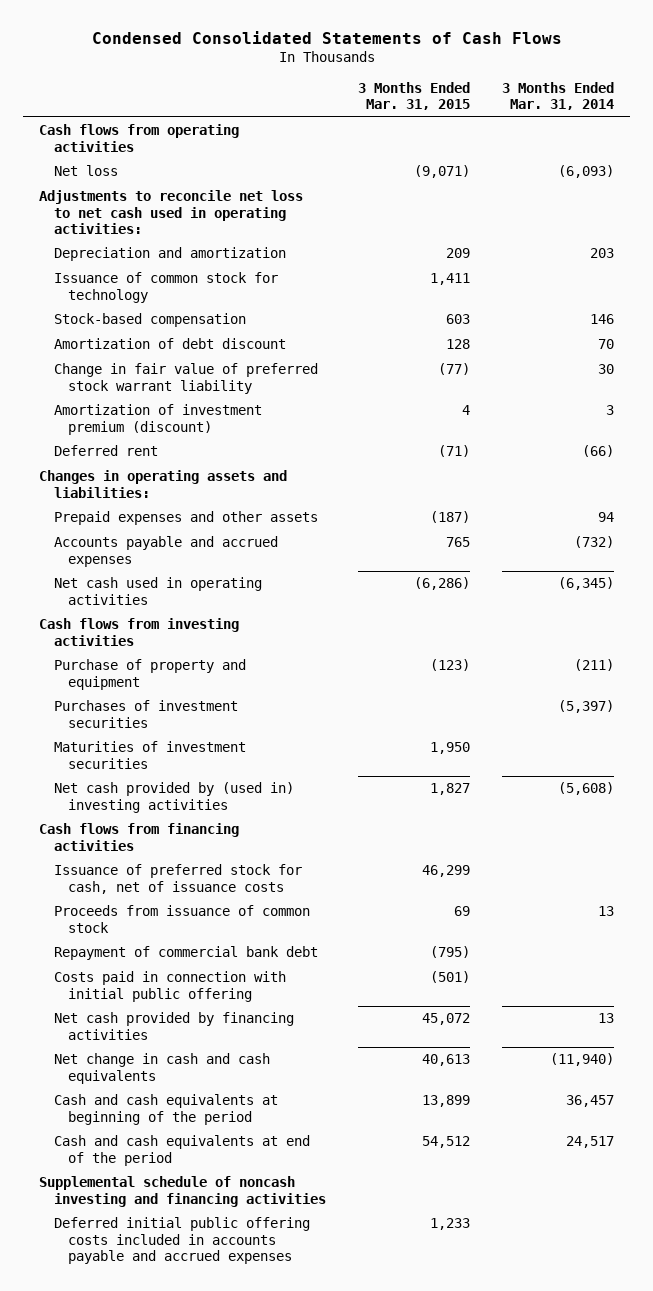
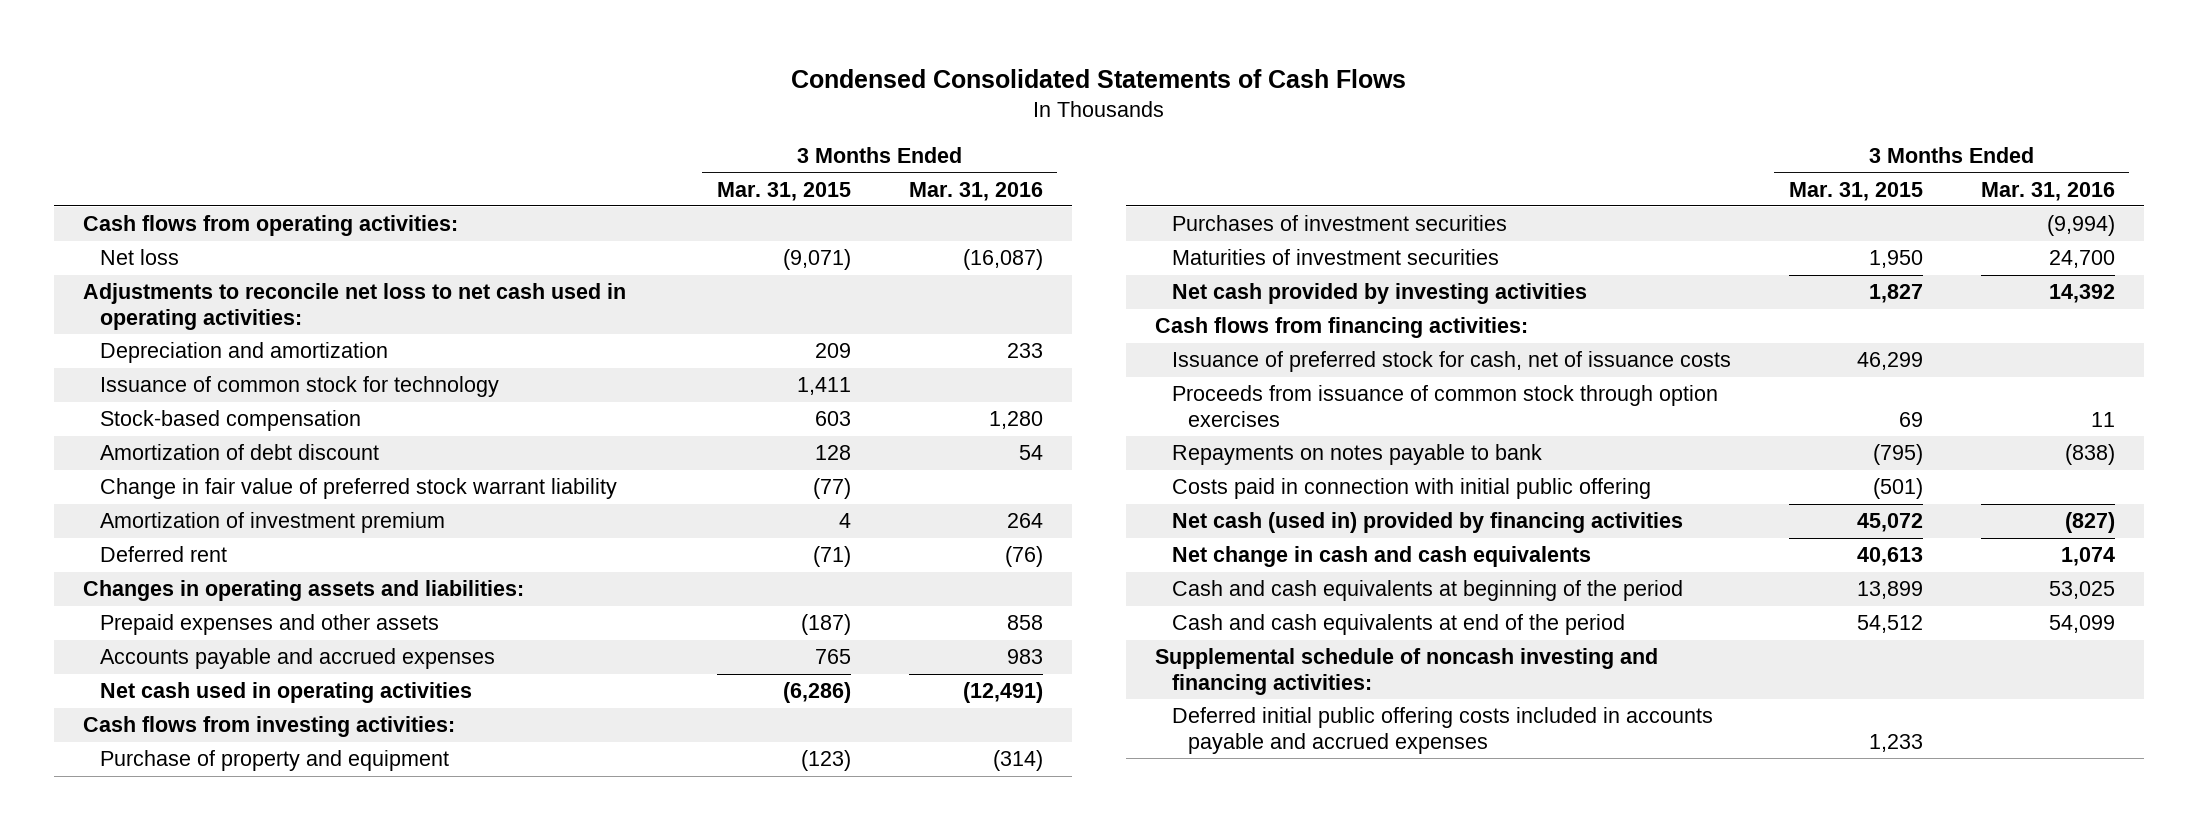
- | 3 Months Ended Mar. 31, 2015 | 3 Months Ended Mar. 31, 2014
+ | 3 Months Ended Mar. 31, 2015 | 3 Months Ended Mar. 31, 2016
- Cash flows from operating activities
+ Cash flows from operating activities:
- Amortization of investment premium (discount) | 4 | 3
+ Amortization of investment premium | 4 | 264
- Cash flows from investing activities
+ Cash flows from investing activities:
- Net cash provided by (used in) investing activities | 1,827 | (5,608)
- Cash flows from financing activities
+ Net cash provided by investing activities | 1,827 | 14,392
+ Cash flows from financing activities:
- Proceeds from issuance of common stock | 69 | 13
- Repayment of commercial bank debt | (795) |
+ Proceeds from issuance of common stock through option exercises | 69 | 11
+ Repayments on notes payable to bank | (795) | (838)
- Net cash provided by financing activities | 45,072 | 13
+ Net cash (used in) provided by financing activities | 45,072 | (827)
- Supplemental schedule of noncash investing and financing activities
+ Supplemental schedule of noncash investing and financing activities:

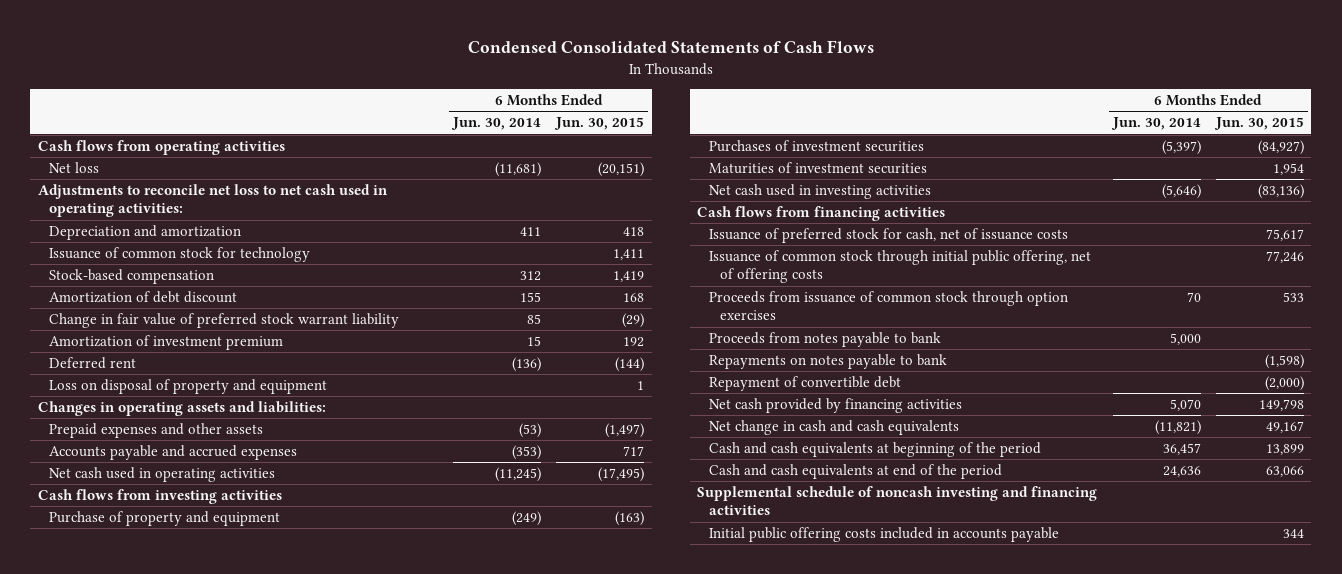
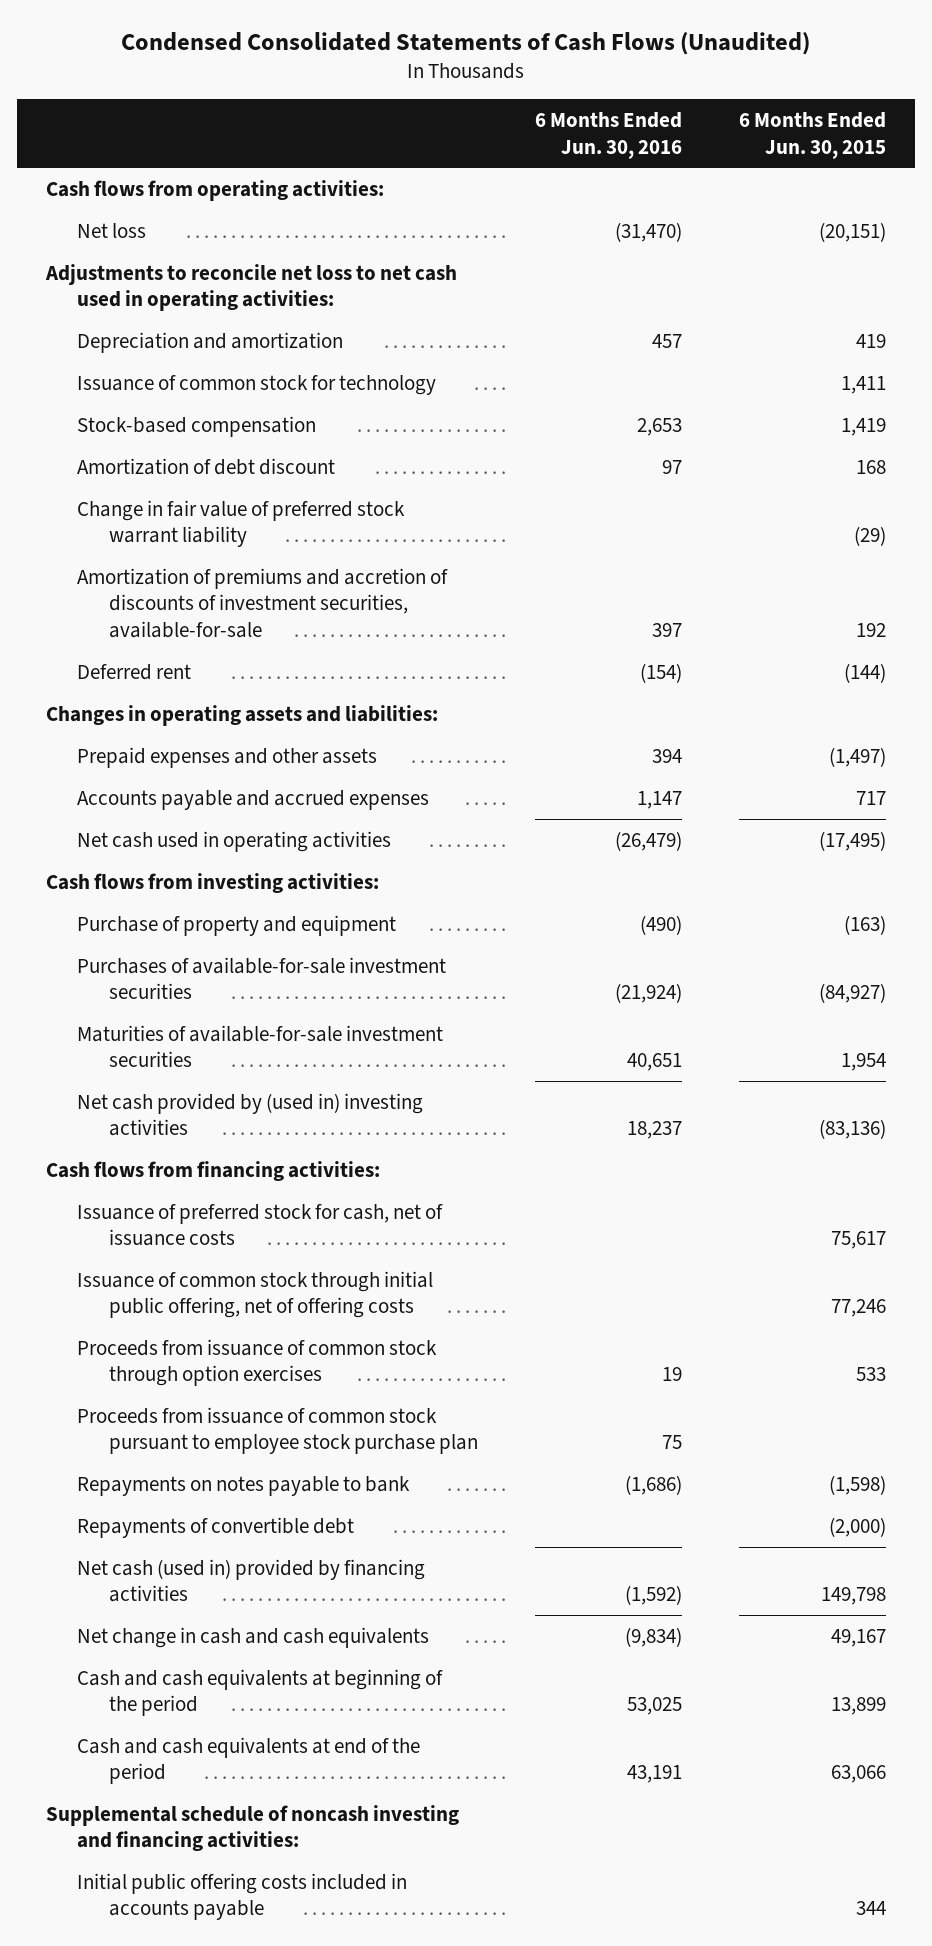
- Condensed Consolidated Statements of Cash Flows
+ Condensed Consolidated Statements of Cash Flows (Unaudited)
- | 6 Months Ended Jun. 30, 2014 | 6 Months Ended Jun. 30, 2015
+ | 6 Months Ended Jun. 30, 2016 | 6 Months Ended Jun. 30, 2015
- Cash flows from operating activities
+ Cash flows from operating activities:
- Depreciation and amortization | 411 | 418
+ Depreciation and amortization | 457 | 419
- Amortization of investment premium | 15 | 192
+ Amortization of premiums and accretion of discounts of investment securities, available-for-sale | 397 | 192
- Loss on disposal of property and equipment | | 1
- Cash flows from investing activities
+ Cash flows from investing activities:
- Purchases of investment securities | (5,397) | (84,927)
- Maturities of investment securities | | 1,954
- Net cash used in investing activities | (5,646) | (83,136)
- Cash flows from financing activities
+ Purchases of available-for-sale investment securities | (21,924) | (84,927)
+ Maturities of available-for-sale investment securities | 40,651 | 1,954
+ Net cash provided by (used in) investing activities | 18,237 | (83,136)
+ Cash flows from financing activities:
- Proceeds from notes payable to bank | 5,000 |
+ Proceeds from issuance of common stock pursuant to employee stock purchase plan | 75 |
- Repayment of convertible debt | | (2,000)
- Net cash provided by financing activities | 5,070 | 149,798
+ Repayments of convertible debt | | (2,000)
+ Net cash (used in) provided by financing activities | (1,592) | 149,798
- Supplemental schedule of noncash investing and financing activities
+ Supplemental schedule of noncash investing and financing activities:

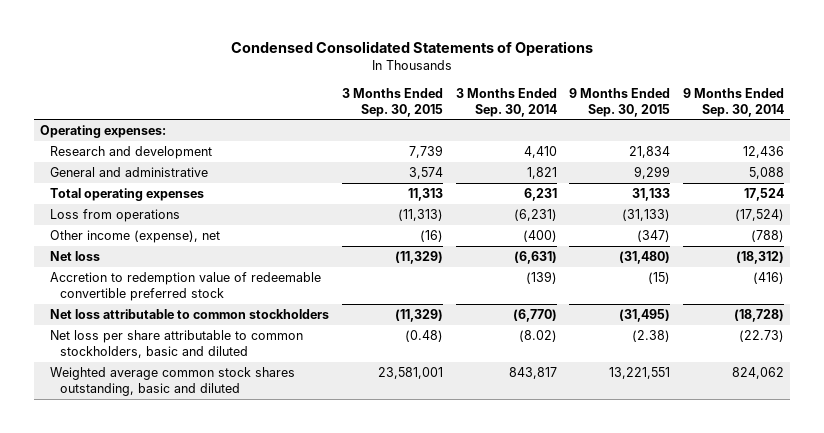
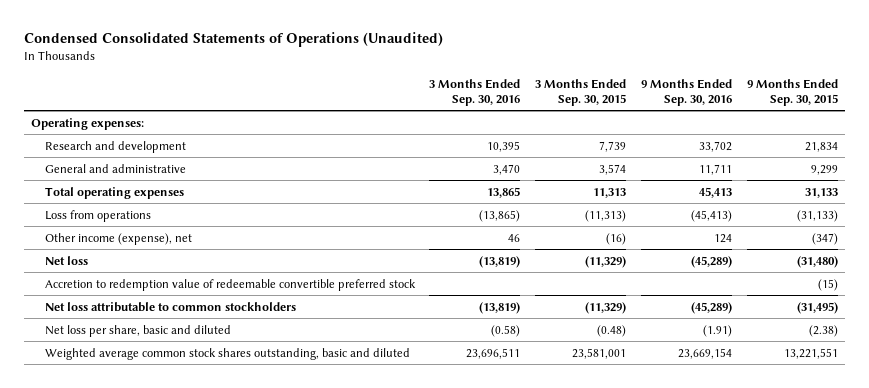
- Condensed Consolidated Statements of Operations
+ Condensed Consolidated Statements of Operations (Unaudited)
- | 3 Months Ended Sep. 30, 2015 | 3 Months Ended Sep. 30, 2014 | 9 Months Ended Sep. 30, 2015 | 9 Months Ended Sep. 30, 2014
+ | 3 Months Ended Sep. 30, 2016 | 3 Months Ended Sep. 30, 2015 | 9 Months Ended Sep. 30, 2016 | 9 Months Ended Sep. 30, 2015
- Net loss per share attributable to common stockholders, basic and diluted | (0.48) | (8.02) | (2.38) | (22.73)
+ Net loss per share, basic and diluted | (0.58) | (0.48) | (1.91) | (2.38)

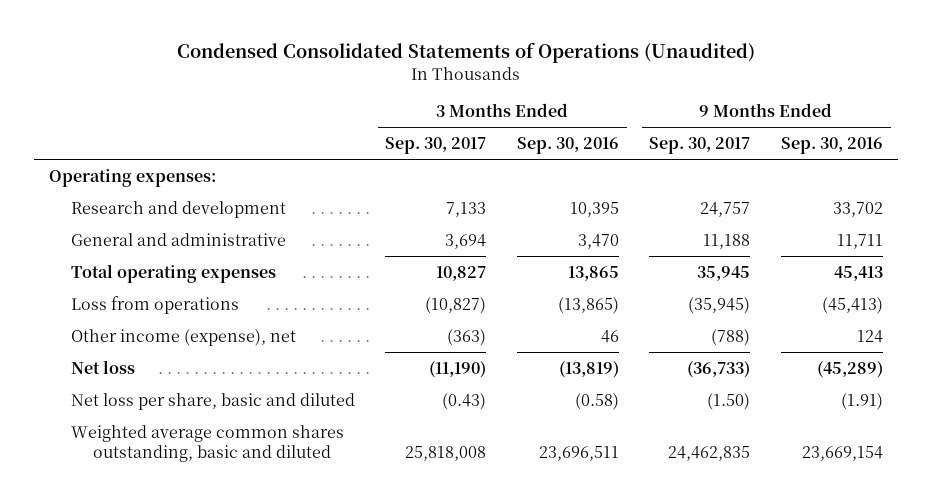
- | 3 Months Ended Sep. 30, 2016 | 3 Months Ended Sep. 30, 2015 | 9 Months Ended Sep. 30, 2016 | 9 Months Ended Sep. 30, 2015
+ | 3 Months Ended Sep. 30, 2017 | 3 Months Ended Sep. 30, 2016 | 9 Months Ended Sep. 30, 2017 | 9 Months Ended Sep. 30, 2016
- Accretion to redemption value of redeemable convertible preferred stock | | | | (15)
- Net loss attributable to common stockholders | (13,819) | (11,329) | (45,289) | (31,495)
- Weighted average common stock shares outstanding, basic and diluted | 23,696,511 | 23,581,001 | 23,669,154 | 13,221,551
+ Weighted average common shares outstanding, basic and diluted | 25,818,008 | 23,696,511 | 24,462,835 | 23,669,154

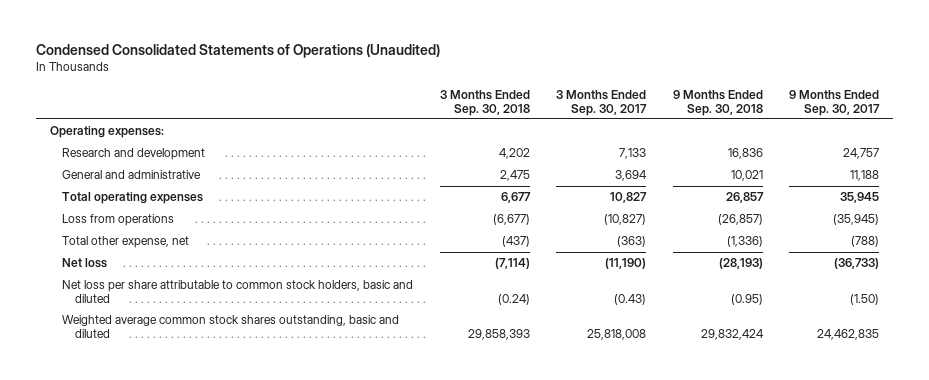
- | 3 Months Ended Sep. 30, 2017 | 3 Months Ended Sep. 30, 2016 | 9 Months Ended Sep. 30, 2017 | 9 Months Ended Sep. 30, 2016
+ | 3 Months Ended Sep. 30, 2018 | 3 Months Ended Sep. 30, 2017 | 9 Months Ended Sep. 30, 2018 | 9 Months Ended Sep. 30, 2017
- Other income (expense), net | (363) | 46 | (788) | 124
+ Total other expense, net | (437) | (363) | (1,336) | (788)
- Net loss per share, basic and diluted | (0.43) | (0.58) | (1.50) | (1.91)
- Weighted average common shares outstanding, basic and diluted | 25,818,008 | 23,696,511 | 24,462,835 | 23,669,154
+ Net loss per share attributable to common stock holders, basic and diluted | (0.24) | (0.43) | (0.95) | (1.50)
+ Weighted average common stock shares outstanding, basic and diluted | 29,858,393 | 25,818,008 | 29,832,424 | 24,462,835

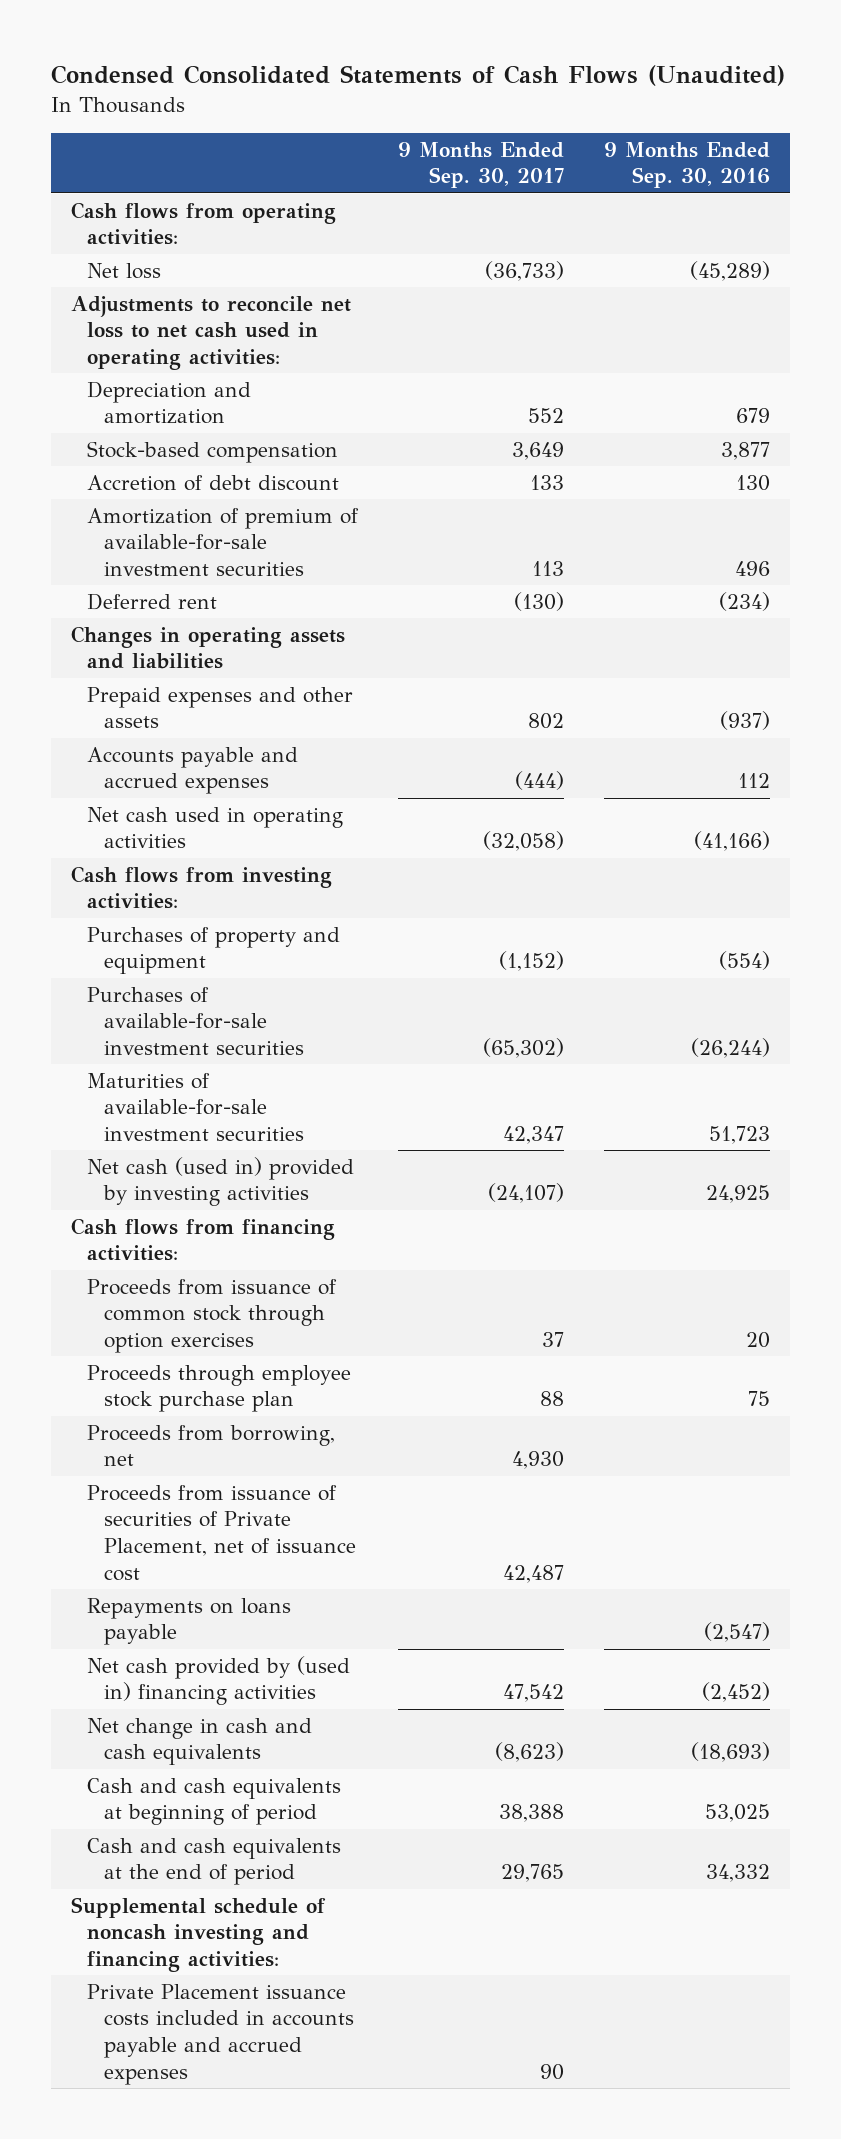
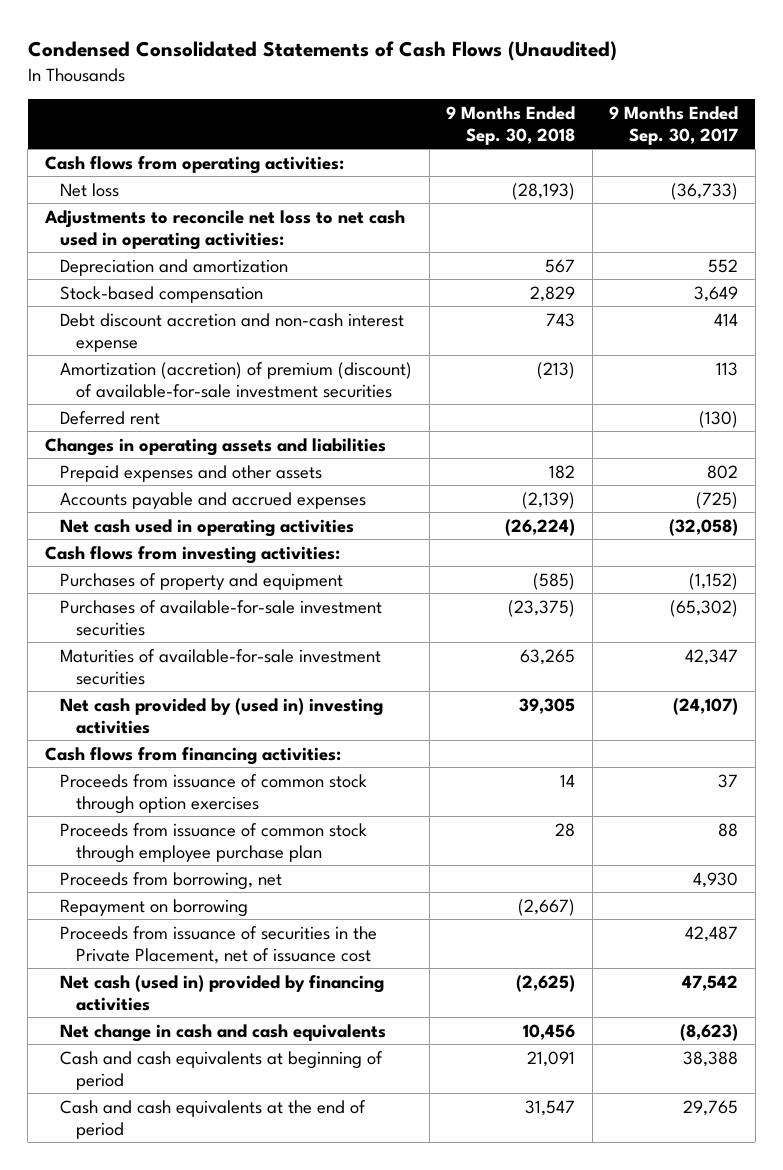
- | 9 Months Ended Sep. 30, 2017 | 9 Months Ended Sep. 30, 2016
+ | 9 Months Ended Sep. 30, 2018 | 9 Months Ended Sep. 30, 2017
- Accretion of debt discount | 133 | 130
- Amortization of premium of available-for-sale investment securities | 113 | 496
+ Debt discount accretion and non-cash interest expense | 743 | 414
+ Amortization (accretion) of premium (discount) of available-for-sale investment securities | (213) | 113
- Accounts payable and accrued expenses | (444) | 112
+ Accounts payable and accrued expenses | (2,139) | (725)
- Net cash (used in) provided by investing activities | (24,107) | 24,925
+ Net cash provided by (used in) investing activities | 39,305 | (24,107)
- Proceeds through employee stock purchase plan | 88 | 75
+ Proceeds from issuance of common stock through employee purchase plan | 28 | 88
- Proceeds from issuance of securities of Private Placement, net of issuance cost | 42,487 |
- Repayments on loans payable | | (2,547)
- Net cash provided by (used in) financing activities | 47,542 | (2,452)
+ Repayment on borrowing | (2,667) |
+ Proceeds from issuance of securities in the Private Placement, net of issuance cost | | 42,487
+ Net cash (used in) provided by financing activities | (2,625) | 47,542
- Supplemental schedule of noncash investing and financing activities:
- Private Placement issuance costs included in accounts payable and accrued expenses | 90 |

